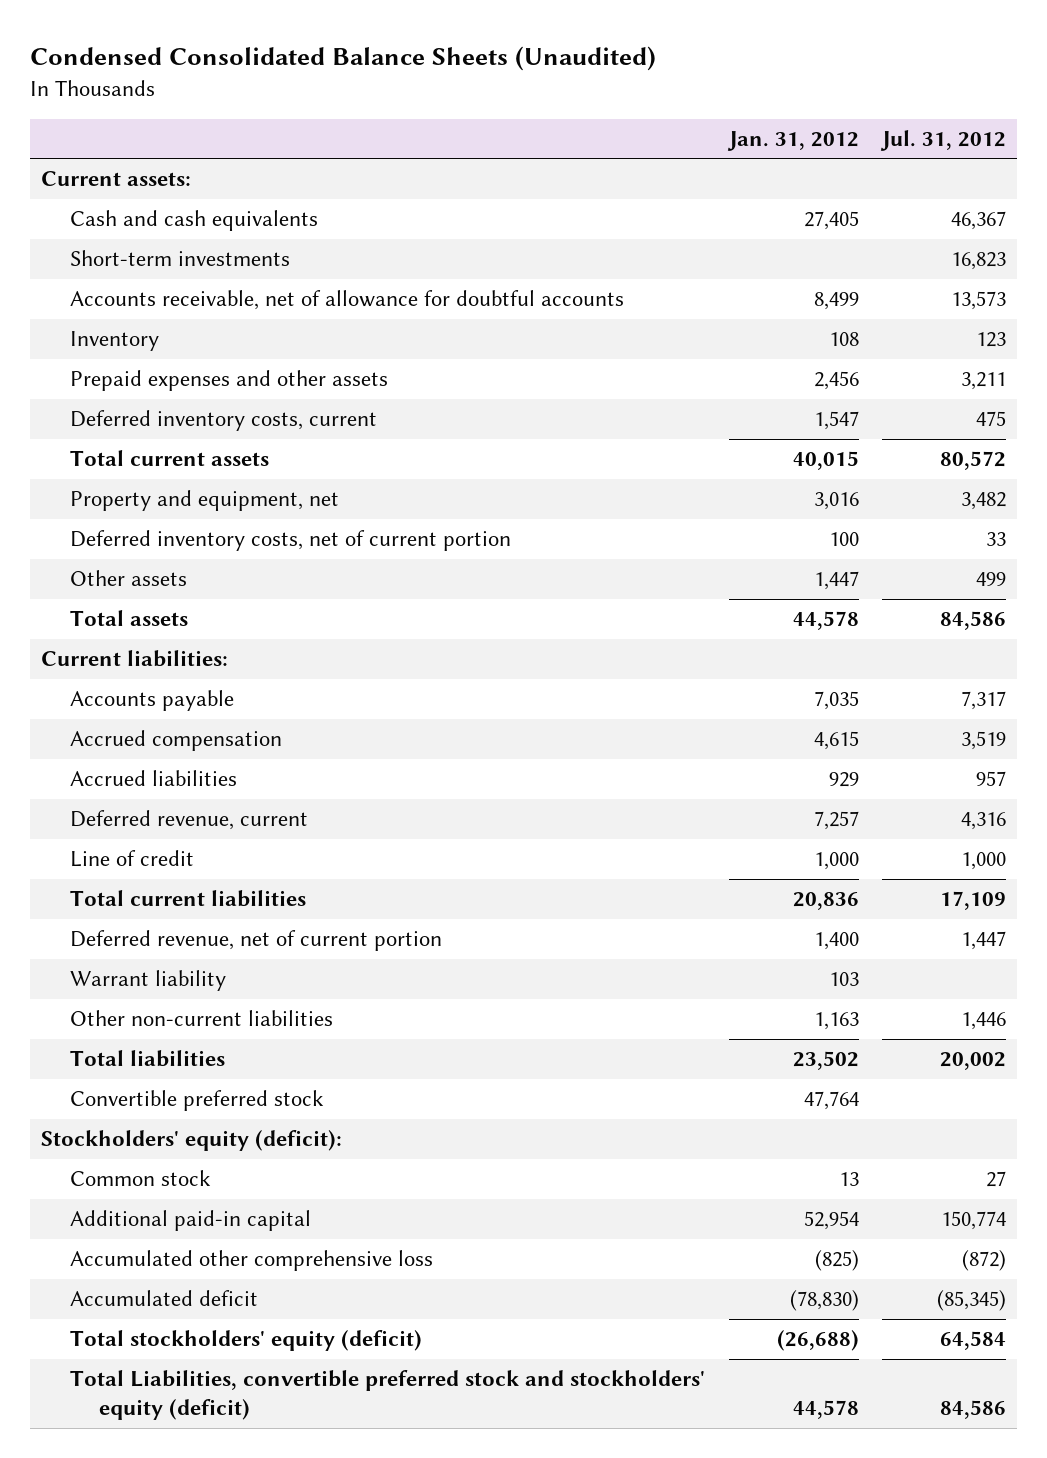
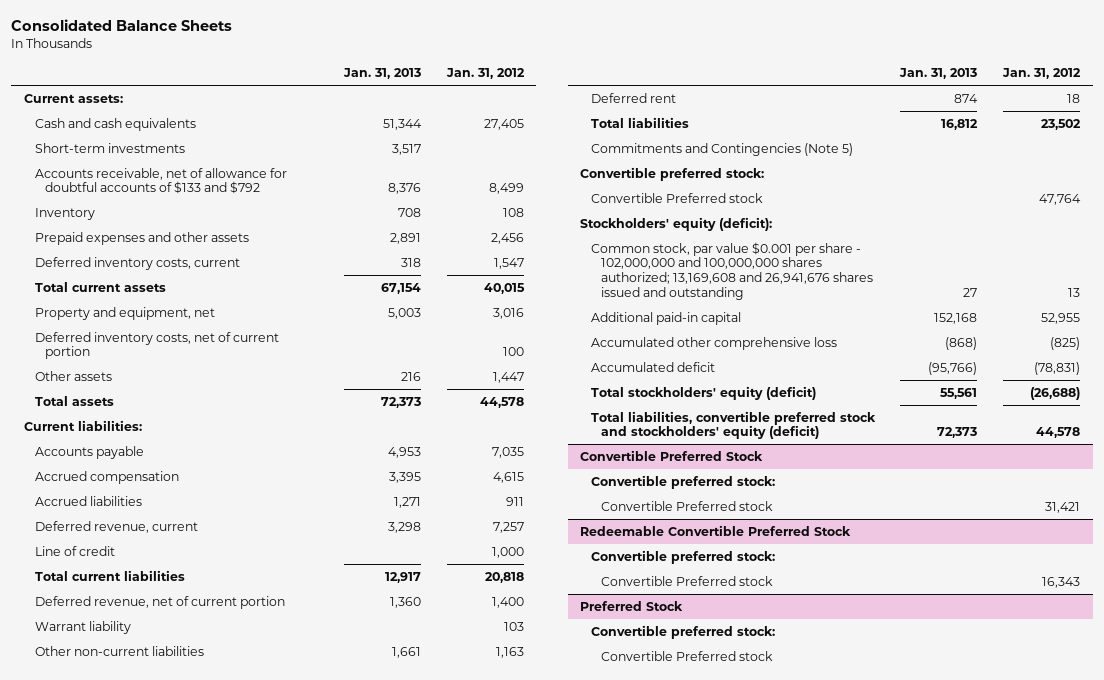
- Condensed Consolidated Balance Sheets (Unaudited)
+ Consolidated Balance Sheets
- | Jan. 31, 2012 | Jul. 31, 2012
+ | Jan. 31, 2013 | Jan. 31, 2012
- Accounts receivable, net of allowance for doubtful accounts | 8,499 | 13,573
+ Accounts receivable, net of allowance for doubtful accounts of $133 and $792 | 8,376 | 8,499
- Accrued liabilities | 929 | 957
+ Accrued liabilities | 1,271 | 911
- Total current liabilities | 20,836 | 17,109
+ Total current liabilities | 12,917 | 20,818
+ Deferred rent | 874 | 18
- Convertible preferred stock | 47,764 |
+ Commitments and Contingencies (Note 5)
+ Convertible preferred stock:
+ Convertible Preferred stock | | 47,764
- Common stock | 13 | 27
- Additional paid-in capital | 52,954 | 150,774
+ Common stock, par value $0.001 per share - 102,000,000 and 100,000,000 shares authorized; 13,169,608 and 26,941,676 shares issued and outstanding | 27 | 13
+ Additional paid-in capital | 152,168 | 52,955
- Accumulated deficit | (78,830) | (85,345)
+ Accumulated deficit | (95,766) | (78,831)
- Total Liabilities, convertible preferred stock and stockholders' equity (deficit) | 44,578 | 84,586
+ Total liabilities, convertible preferred stock and stockholders' equity (deficit) | 72,373 | 44,578
+ Convertible Preferred Stock
+ Convertible preferred stock:
+ Convertible Preferred stock | | 31,421
+ Redeemable Convertible Preferred Stock
+ Convertible preferred stock:
+ Convertible Preferred stock | | 16,343
+ Preferred Stock
+ Convertible preferred stock:
+ Convertible Preferred stock

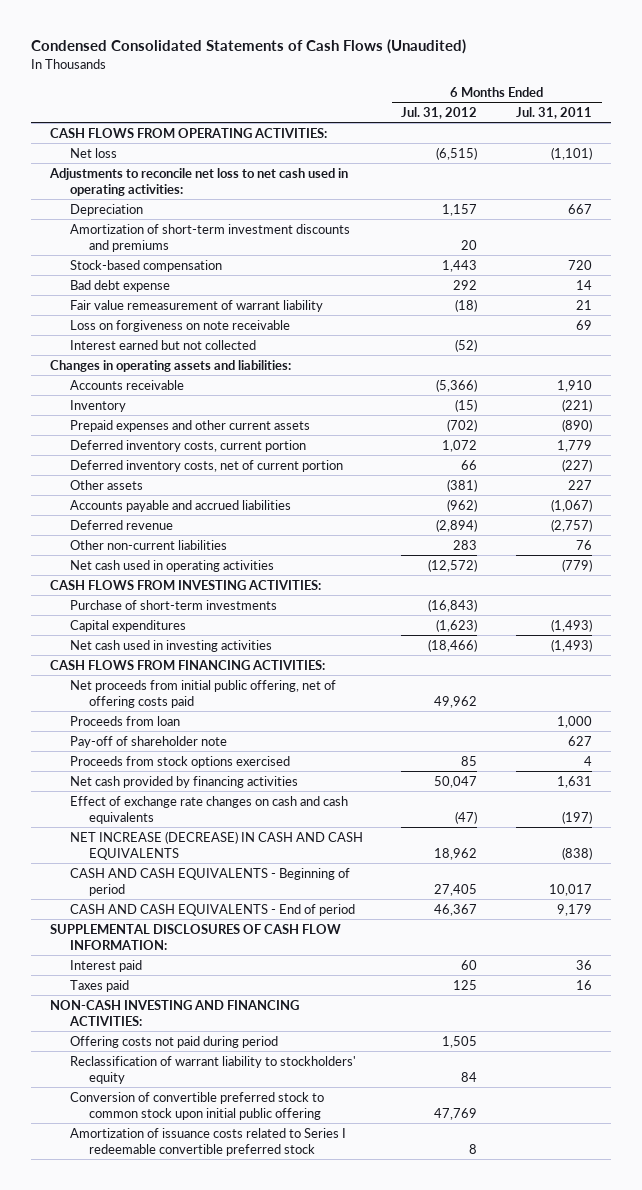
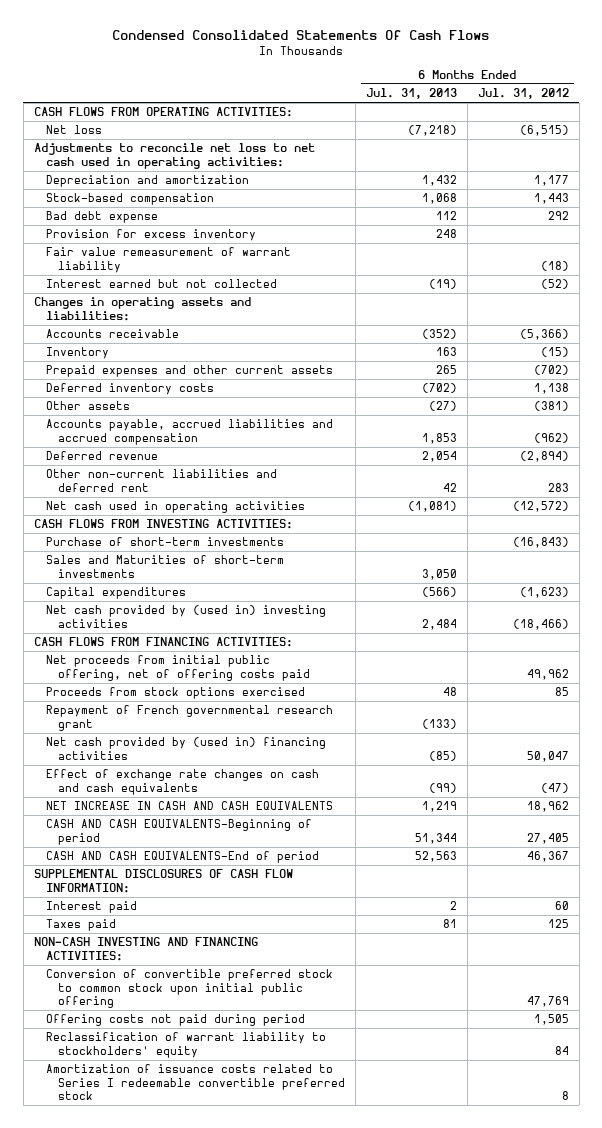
- Condensed Consolidated Statements of Cash Flows (Unaudited)
+ Condensed Consolidated Statements Of Cash Flows
- | 6 Months Ended Jul. 31, 2012 | 6 Months Ended Jul. 31, 2011
+ | 6 Months Ended Jul. 31, 2013 | 6 Months Ended Jul. 31, 2012
- Depreciation | 1,157 | 667
- Amortization of short-term investment discounts and premiums | 20 |
+ Depreciation and amortization | 1,432 | 1,177
+ Provision for excess inventory | 248 |
- Loss on forgiveness on note receivable | | 69
- Deferred inventory costs, current portion | 1,072 | 1,779
- Deferred inventory costs, net of current portion | 66 | (227)
+ Deferred inventory costs | (702) | 1,138
- Accounts payable and accrued liabilities | (962) | (1,067)
+ Accounts payable, accrued liabilities and accrued compensation | 1,853 | (962)
- Other non-current liabilities | 283 | 76
+ Other non-current liabilities and deferred rent | 42 | 283
+ Sales and Maturities of short-term investments | 3,050 |
- Net cash used in investing activities | (18,466) | (1,493)
+ Net cash provided by (used in) investing activities | 2,484 | (18,466)
- Proceeds from loan | | 1,000
- Pay-off of shareholder note | | 627
- Net cash provided by financing activities | 50,047 | 1,631
+ Repayment of French governmental research grant | (133) |
+ Net cash provided by (used in) financing activities | (85) | 50,047
- NET INCREASE (DECREASE) IN CASH AND CASH EQUIVALENTS | 18,962 | (838)
- CASH AND CASH EQUIVALENTS - Beginning of period | 27,405 | 10,017
- CASH AND CASH EQUIVALENTS - End of period | 46,367 | 9,179
+ NET INCREASE IN CASH AND CASH EQUIVALENTS | 1,219 | 18,962
+ CASH AND CASH EQUIVALENTS-Beginning of period | 51,344 | 27,405
+ CASH AND CASH EQUIVALENTS-End of period | 52,563 | 46,367
moved up: Conversion of convertible preferred stock to common stock upon initial public offering | | 47,769

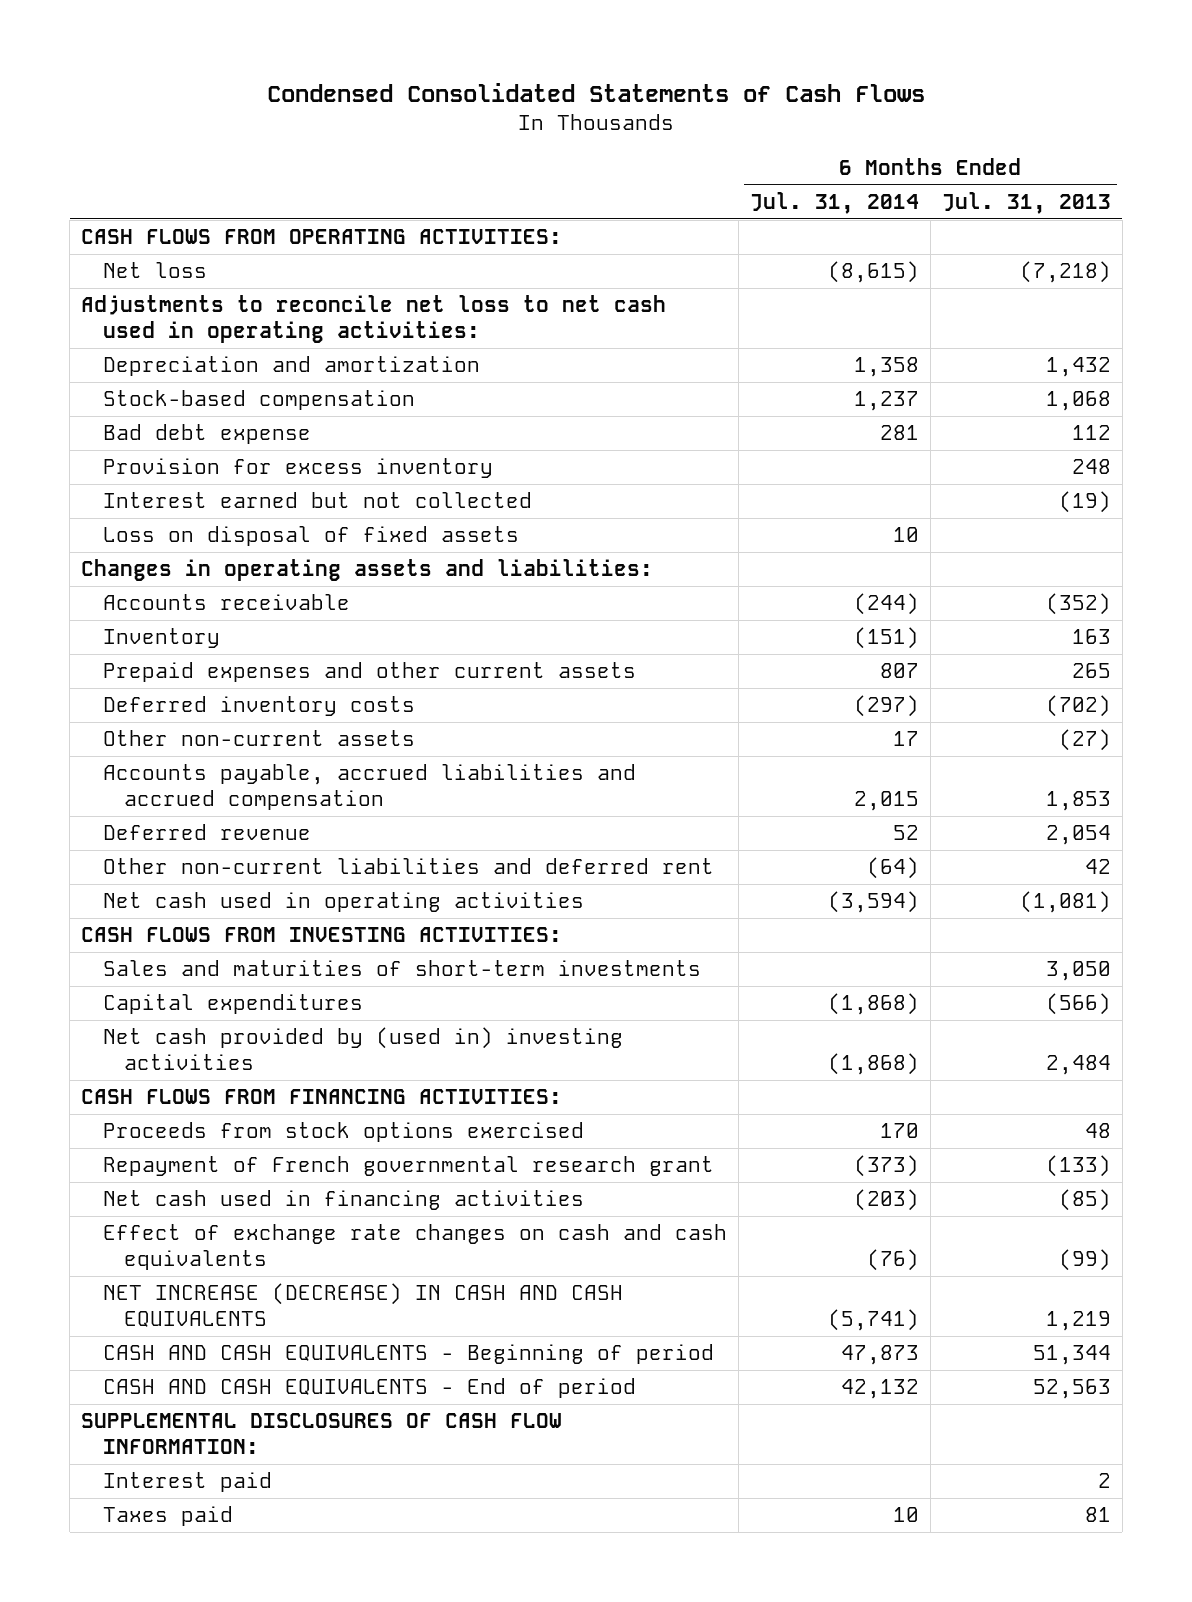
- Condensed Consolidated Statements Of Cash Flows
+ Condensed Consolidated Statements of Cash Flows
- | 6 Months Ended Jul. 31, 2013 | 6 Months Ended Jul. 31, 2012
+ | 6 Months Ended Jul. 31, 2014 | 6 Months Ended Jul. 31, 2013
- Fair value remeasurement of warrant liability | | (18)
+ Loss on disposal of fixed assets | 10 |
- Other assets | (27) | (381)
+ Other non-current assets | 17 | (27)
- Purchase of short-term investments | | (16,843)
- Sales and Maturities of short-term investments | 3,050 |
+ Sales and maturities of short-term investments | | 3,050
- Net proceeds from initial public offering, net of offering costs paid | | 49,962
- Net cash provided by (used in) financing activities | (85) | 50,047
+ Net cash used in financing activities | (203) | (85)
- NET INCREASE IN CASH AND CASH EQUIVALENTS | 1,219 | 18,962
- CASH AND CASH EQUIVALENTS-Beginning of period | 51,344 | 27,405
- CASH AND CASH EQUIVALENTS-End of period | 52,563 | 46,367
+ NET INCREASE (DECREASE) IN CASH AND CASH EQUIVALENTS | (5,741) | 1,219
+ CASH AND CASH EQUIVALENTS - Beginning of period | 47,873 | 51,344
+ CASH AND CASH EQUIVALENTS - End of period | 42,132 | 52,563
- NON-CASH INVESTING AND FINANCING ACTIVITIES:
- Conversion of convertible preferred stock to common stock upon initial public offering | | 47,769
- Offering costs not paid during period | | 1,505
- Reclassification of warrant liability to stockholders' equity | | 84
- Amortization of issuance costs related to Series I redeemable convertible preferred stock | | 8

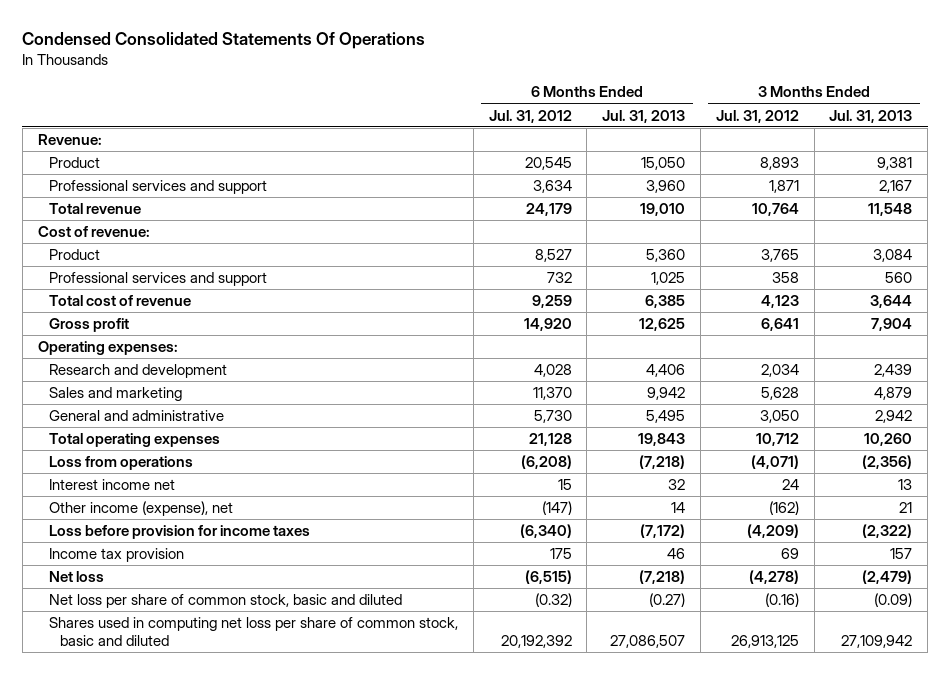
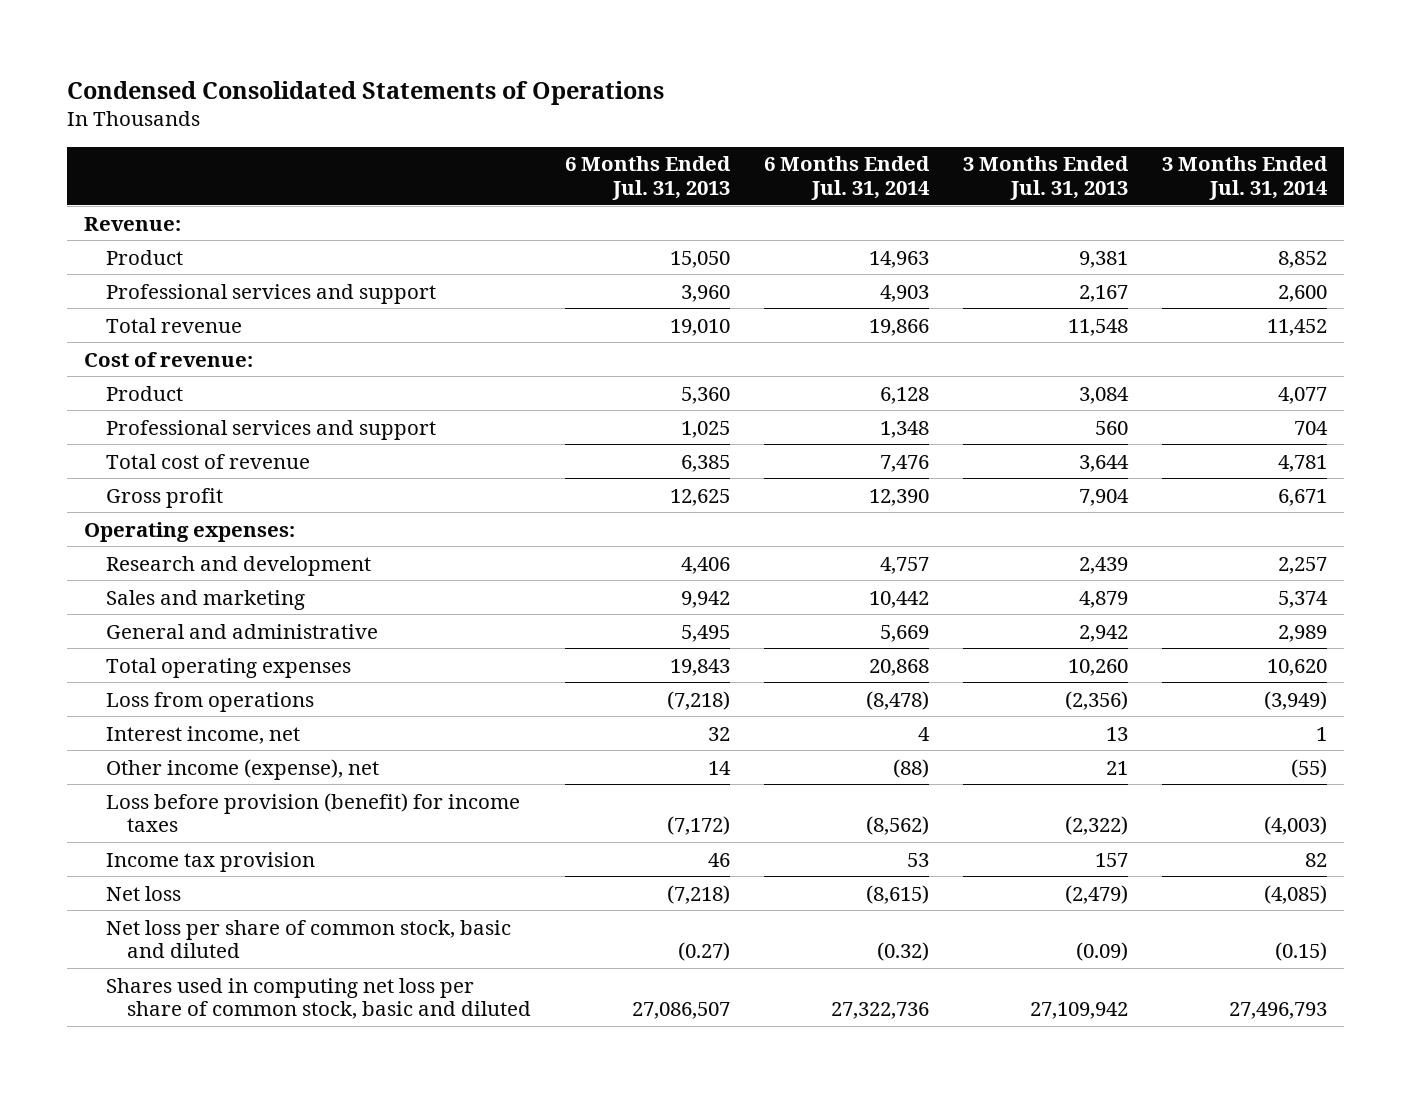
- Condensed Consolidated Statements Of Operations
+ Condensed Consolidated Statements of Operations
- | 6 Months Ended Jul. 31, 2012 | 6 Months Ended Jul. 31, 2013 | 3 Months Ended Jul. 31, 2012 | 3 Months Ended Jul. 31, 2013
+ | 6 Months Ended Jul. 31, 2013 | 6 Months Ended Jul. 31, 2014 | 3 Months Ended Jul. 31, 2013 | 3 Months Ended Jul. 31, 2014
- Interest income net | 15 | 32 | 24 | 13
+ Interest income, net | 32 | 4 | 13 | 1
- Loss before provision for income taxes | (6,340) | (7,172) | (4,209) | (2,322)
+ Loss before provision (benefit) for income taxes | (7,172) | (8,562) | (2,322) | (4,003)

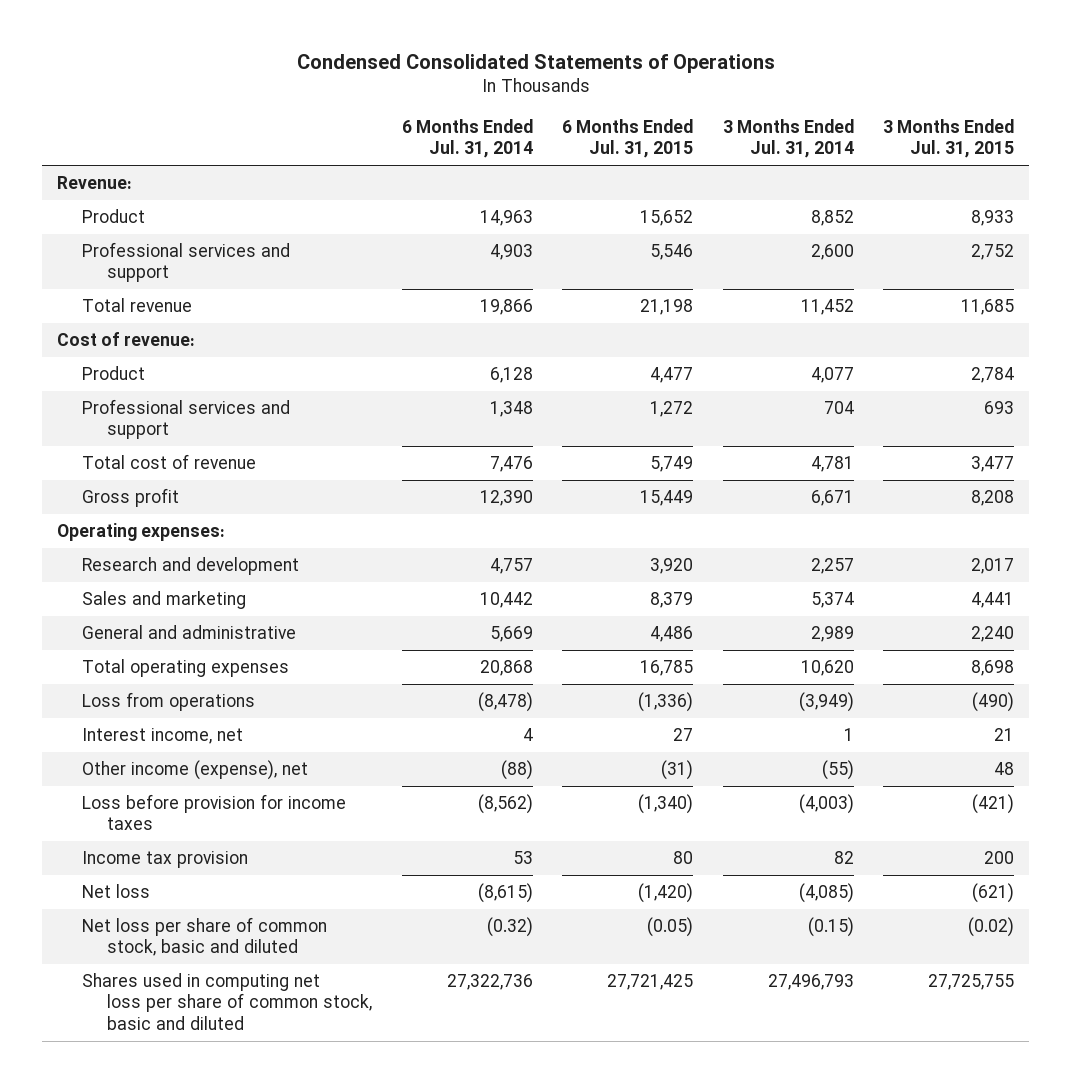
- | 6 Months Ended Jul. 31, 2013 | 6 Months Ended Jul. 31, 2014 | 3 Months Ended Jul. 31, 2013 | 3 Months Ended Jul. 31, 2014
+ | 6 Months Ended Jul. 31, 2014 | 6 Months Ended Jul. 31, 2015 | 3 Months Ended Jul. 31, 2014 | 3 Months Ended Jul. 31, 2015
- Loss before provision (benefit) for income taxes | (7,172) | (8,562) | (2,322) | (4,003)
+ Loss before provision for income taxes | (8,562) | (1,340) | (4,003) | (421)

